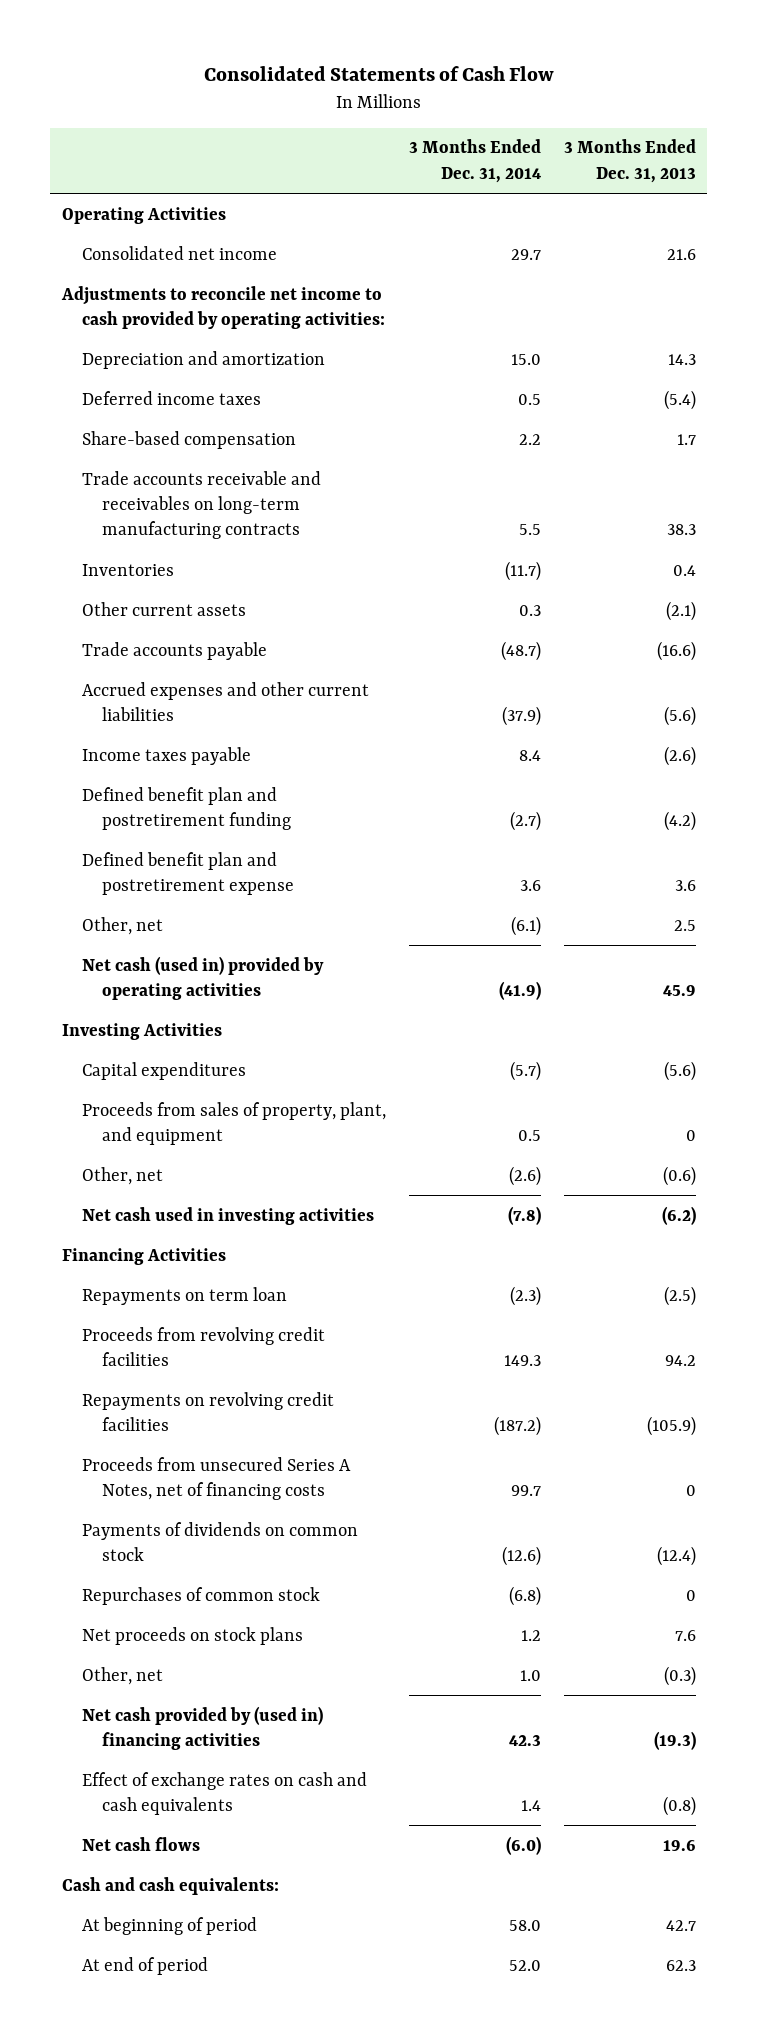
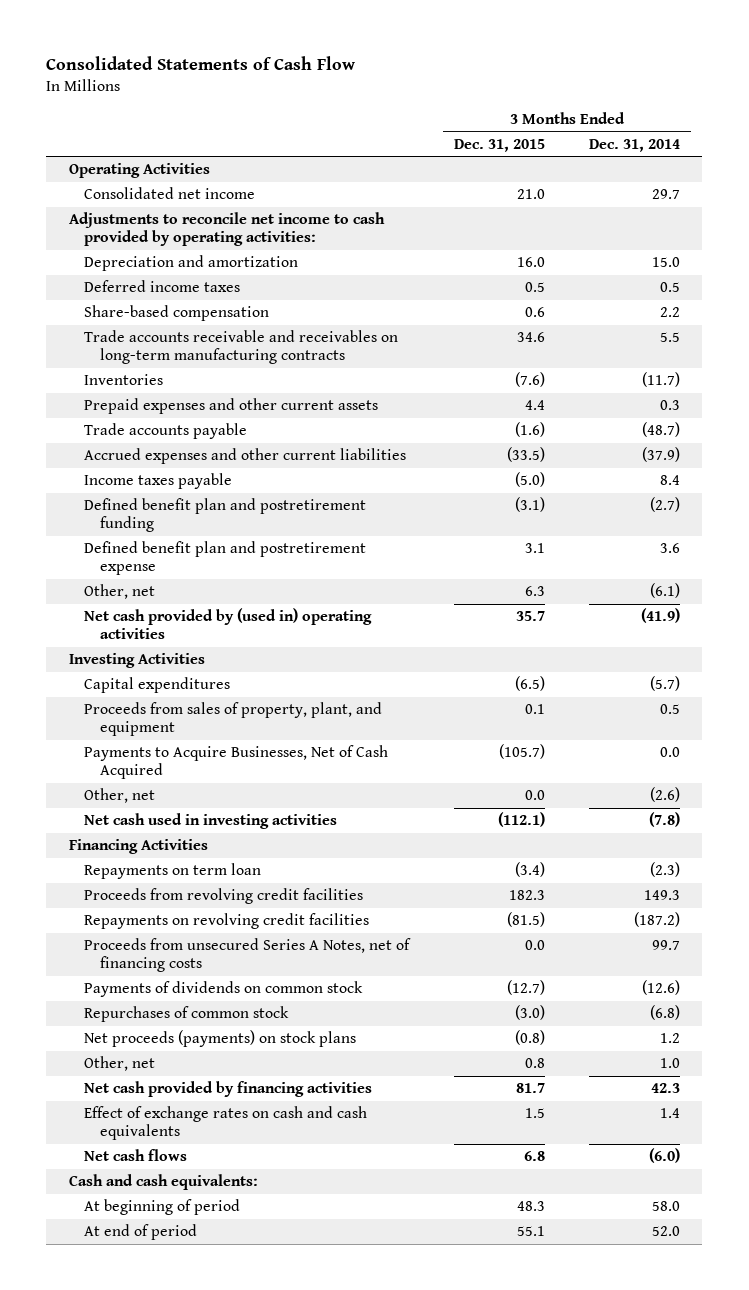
- | 3 Months Ended Dec. 31, 2014 | 3 Months Ended Dec. 31, 2013
+ | 3 Months Ended Dec. 31, 2015 | 3 Months Ended Dec. 31, 2014
- Other current assets | 0.3 | (2.1)
+ Prepaid expenses and other current assets | 4.4 | 0.3
- Net cash (used in) provided by operating activities | (41.9) | 45.9
+ Net cash provided by (used in) operating activities | 35.7 | (41.9)
+ Payments to Acquire Businesses, Net of Cash Acquired | (105.7) | 0.0
- Net proceeds on stock plans | 1.2 | 7.6
+ Net proceeds (payments) on stock plans | (0.8) | 1.2
- Net cash provided by (used in) financing activities | 42.3 | (19.3)
+ Net cash provided by financing activities | 81.7 | 42.3

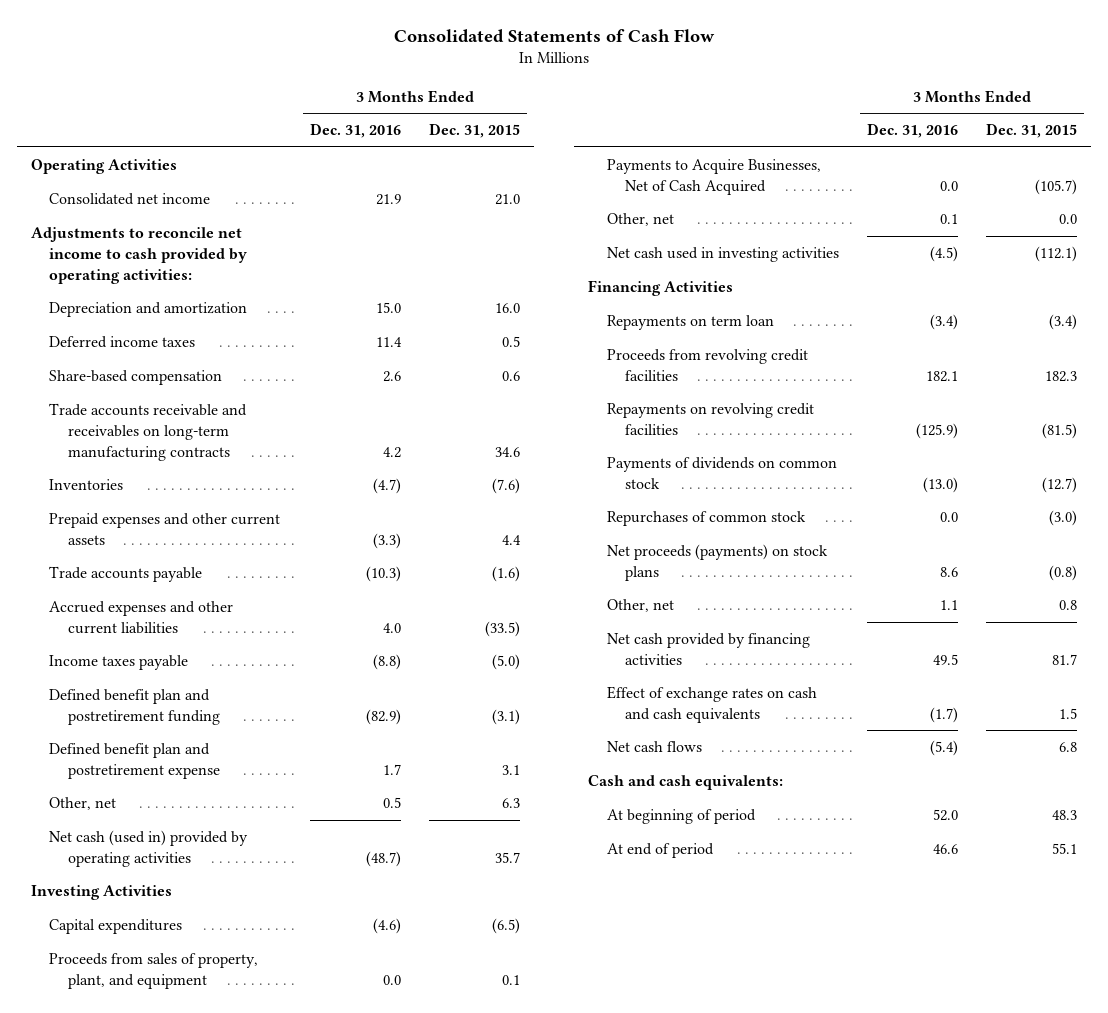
- | 3 Months Ended Dec. 31, 2015 | 3 Months Ended Dec. 31, 2014
+ | 3 Months Ended Dec. 31, 2016 | 3 Months Ended Dec. 31, 2015
- Net cash provided by (used in) operating activities | 35.7 | (41.9)
+ Net cash (used in) provided by operating activities | (48.7) | 35.7
- Proceeds from unsecured Series A Notes, net of financing costs | 0.0 | 99.7

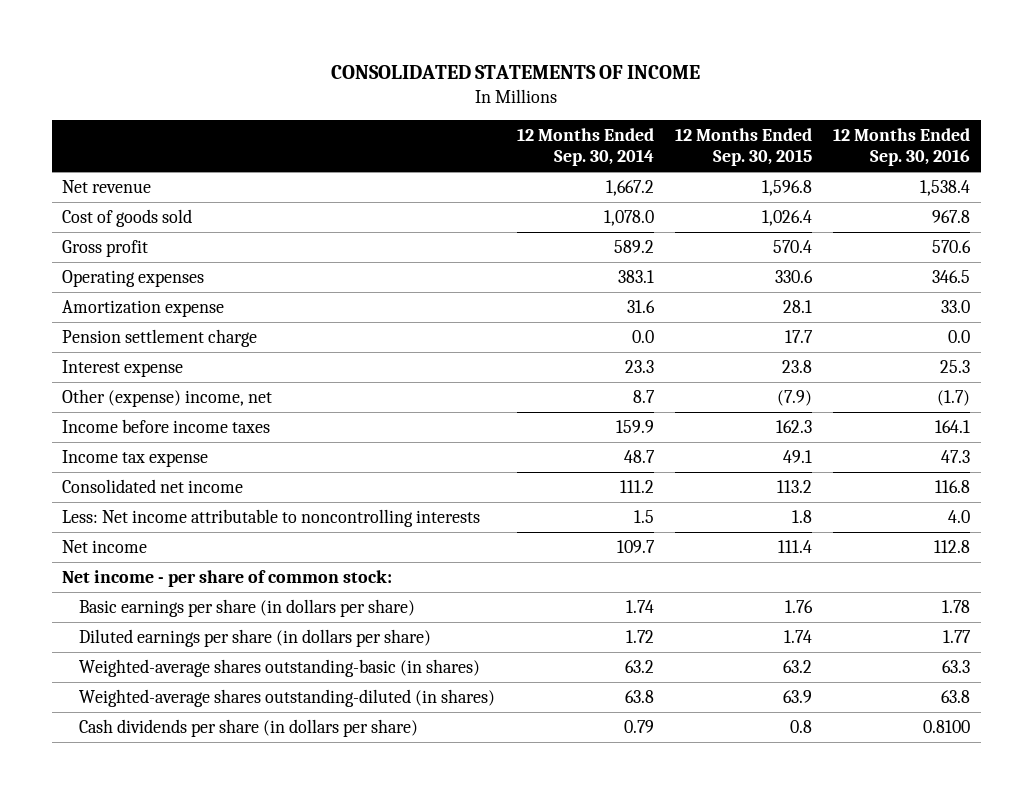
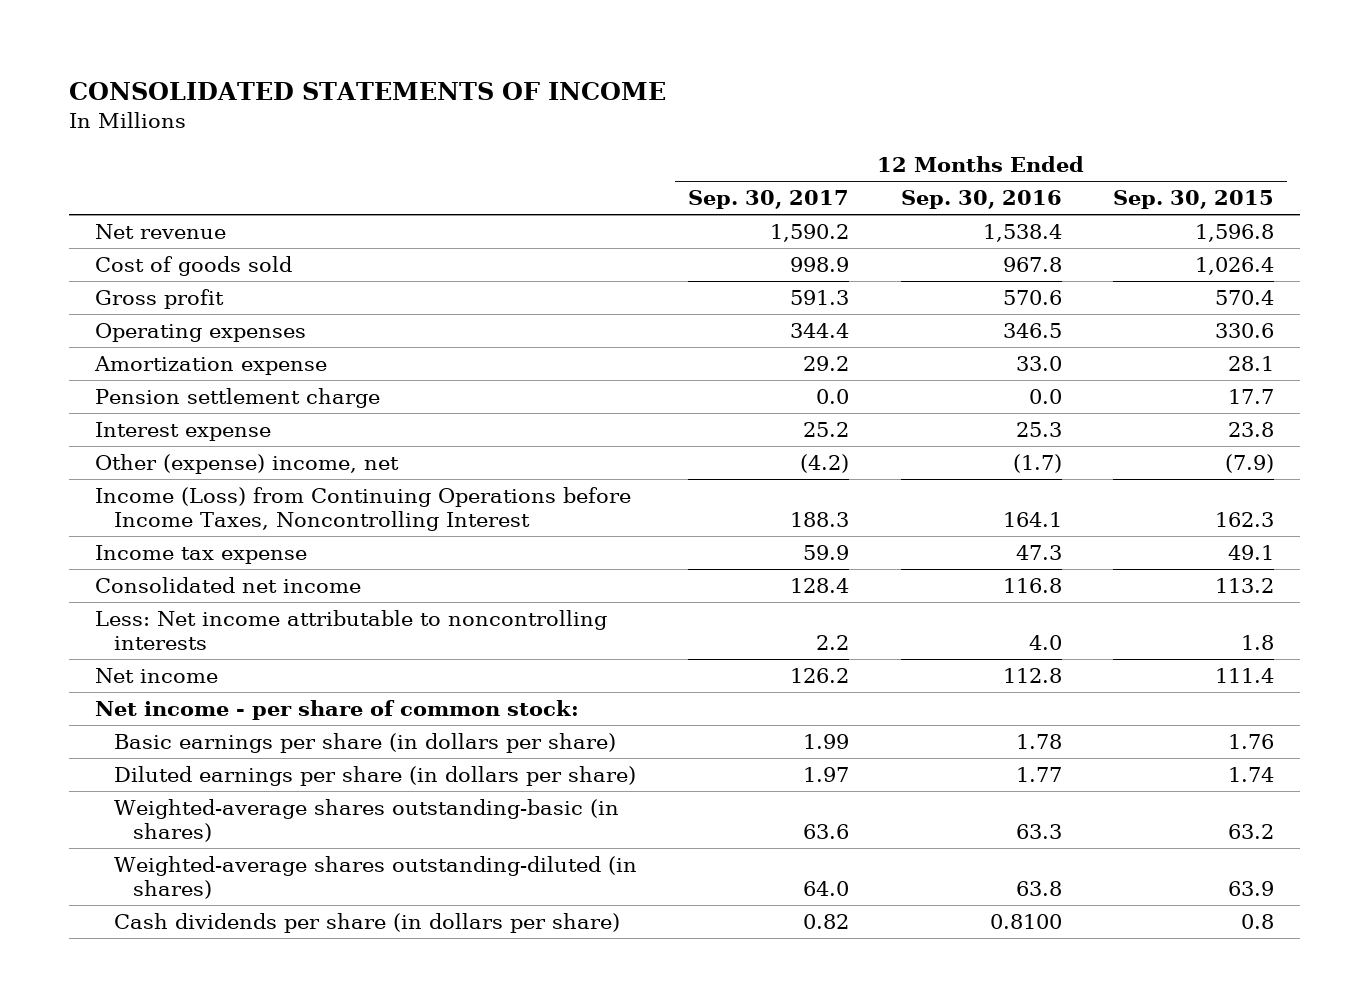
- | 12 Months Ended Sep. 30, 2014 | 12 Months Ended Sep. 30, 2015 | 12 Months Ended Sep. 30, 2016
+ | 12 Months Ended Sep. 30, 2017 | 12 Months Ended Sep. 30, 2016 | 12 Months Ended Sep. 30, 2015
- Income before income taxes | 159.9 | 162.3 | 164.1
+ Income (Loss) from Continuing Operations before Income Taxes, Noncontrolling Interest | 188.3 | 164.1 | 162.3

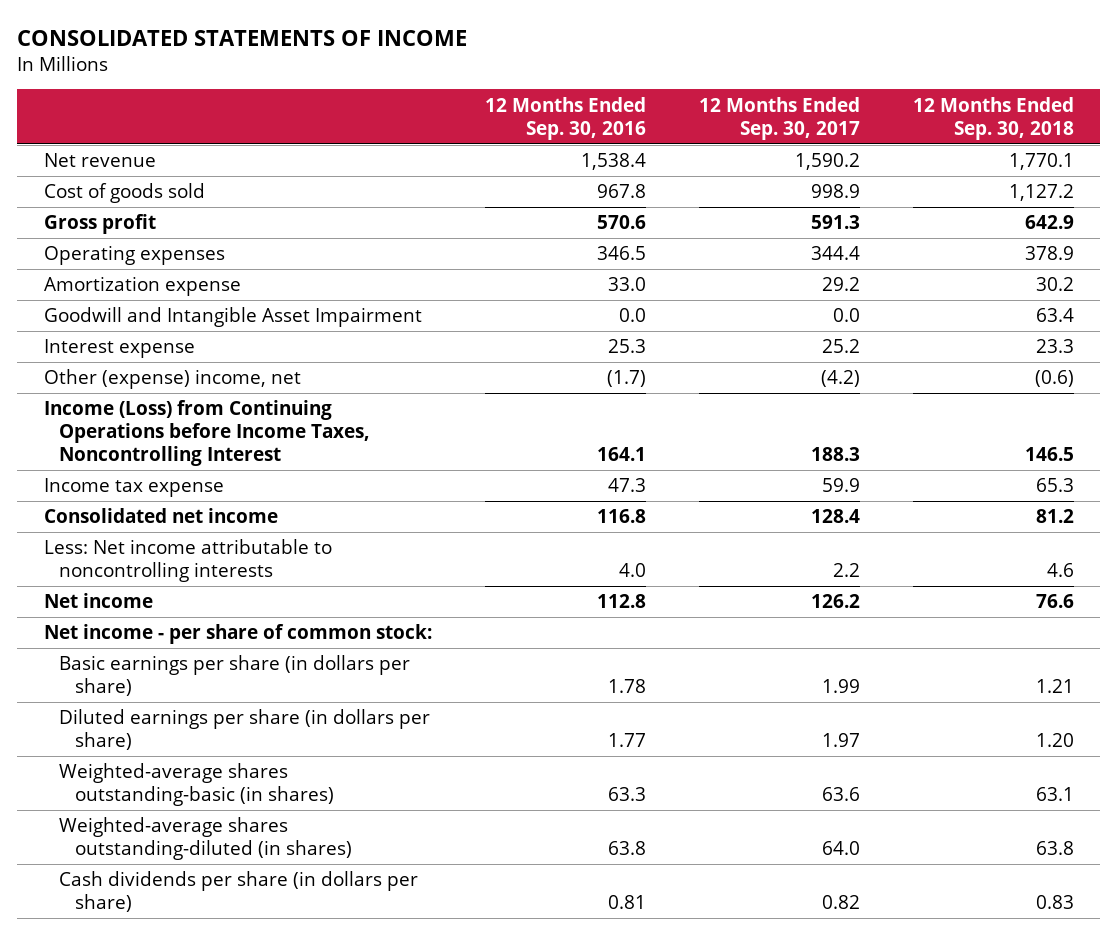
- | 12 Months Ended Sep. 30, 2017 | 12 Months Ended Sep. 30, 2016 | 12 Months Ended Sep. 30, 2015
+ | 12 Months Ended Sep. 30, 2016 | 12 Months Ended Sep. 30, 2017 | 12 Months Ended Sep. 30, 2018
- Pension settlement charge | 0.0 | 0.0 | 17.7
+ Goodwill and Intangible Asset Impairment | 0.0 | 0.0 | 63.4
- Cash dividends per share (in dollars per share) | 0.82 | 0.8100 | 0.8
+ Cash dividends per share (in dollars per share) | 0.81 | 0.82 | 0.83

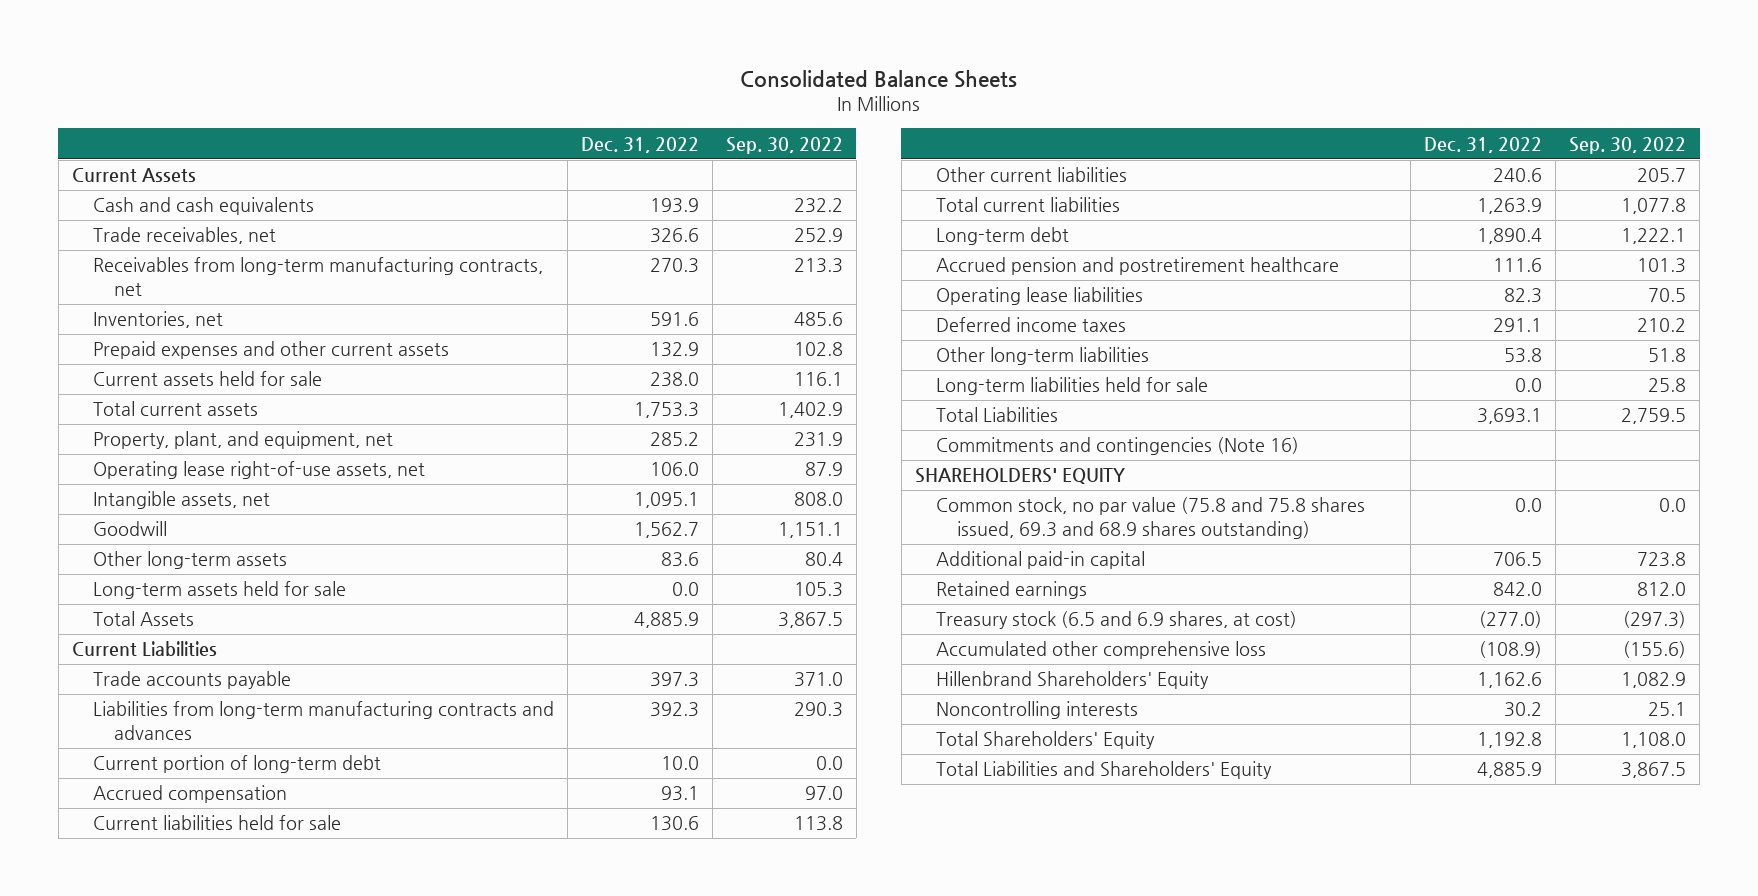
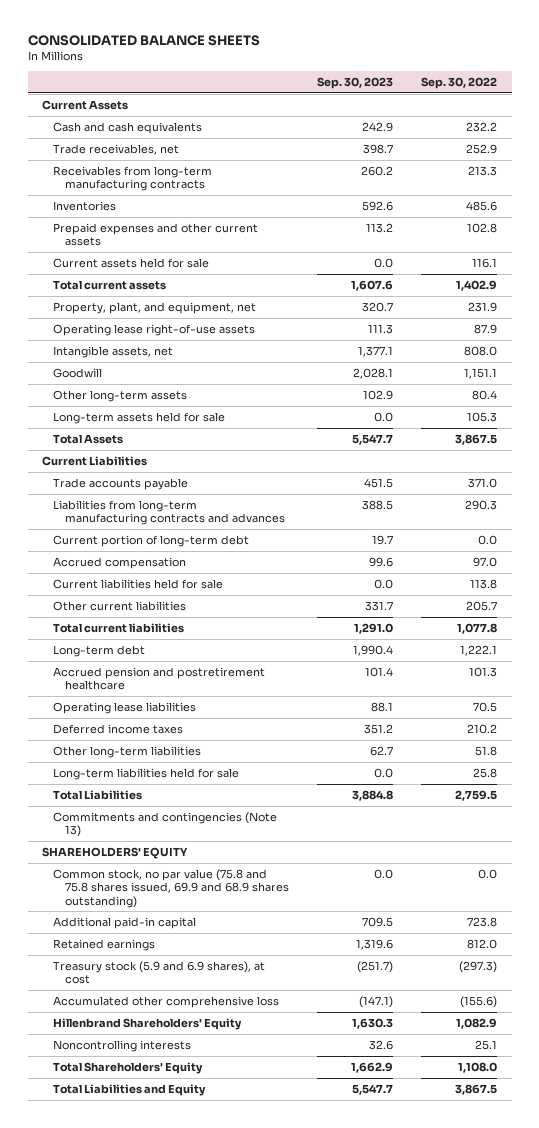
- Consolidated Balance Sheets
+ CONSOLIDATED BALANCE SHEETS
- | Dec. 31, 2022 | Sep. 30, 2022
+ | Sep. 30, 2023 | Sep. 30, 2022
- Receivables from long-term manufacturing contracts, net | 270.3 | 213.3
- Inventories, net | 591.6 | 485.6
+ Receivables from long-term manufacturing contracts | 260.2 | 213.3
+ Inventories | 592.6 | 485.6
- Operating lease right-of-use assets, net | 106.0 | 87.9
+ Operating lease right-of-use assets | 111.3 | 87.9
- Commitments and contingencies (Note 16)
+ Commitments and contingencies (Note 13)
- Common stock, no par value (75.8 and 75.8 shares issued, 69.3 and 68.9 shares outstanding) | 0.0 | 0.0
+ Common stock, no par value (75.8 and 75.8 shares issued, 69.9 and 68.9 shares outstanding) | 0.0 | 0.0
- Treasury stock (6.5 and 6.9 shares, at cost) | (277.0) | (297.3)
+ Treasury stock (5.9 and 6.9 shares), at cost | (251.7) | (297.3)
- Total Liabilities and Shareholders' Equity | 4,885.9 | 3,867.5
+ Total Liabilities and Equity | 5,547.7 | 3,867.5

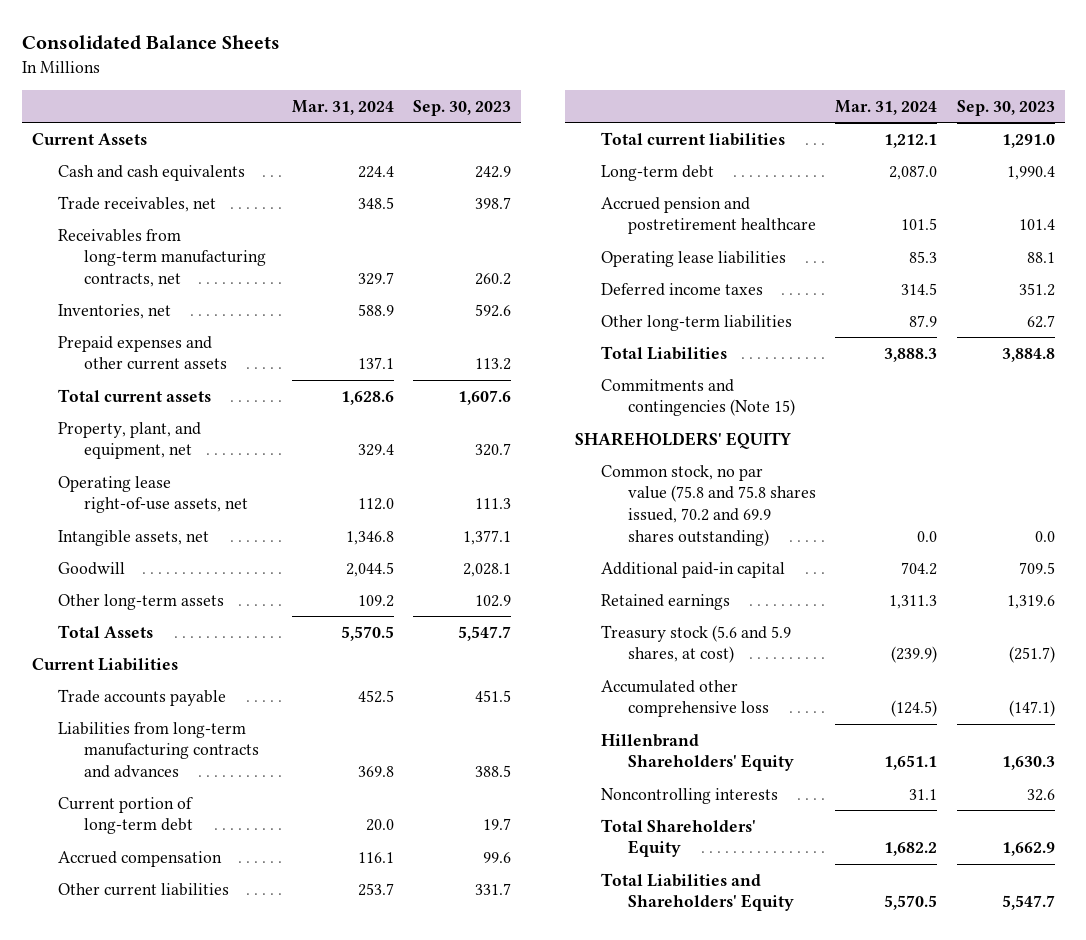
- CONSOLIDATED BALANCE SHEETS
+ Consolidated Balance Sheets
- | Sep. 30, 2023 | Sep. 30, 2022
+ | Mar. 31, 2024 | Sep. 30, 2023
- Receivables from long-term manufacturing contracts | 260.2 | 213.3
- Inventories | 592.6 | 485.6
+ Receivables from long-term manufacturing contracts, net | 329.7 | 260.2
+ Inventories, net | 588.9 | 592.6
- Current assets held for sale | 0.0 | 116.1
- Operating lease right-of-use assets | 111.3 | 87.9
+ Operating lease right-of-use assets, net | 112.0 | 111.3
- Long-term assets held for sale | 0.0 | 105.3
- Current liabilities held for sale | 0.0 | 113.8
- Long-term liabilities held for sale | 0.0 | 25.8
- Commitments and contingencies (Note 13)
+ Commitments and contingencies (Note 15)
- Common stock, no par value (75.8 and 75.8 shares issued, 69.9 and 68.9 shares outstanding) | 0.0 | 0.0
+ Common stock, no par value (75.8 and 75.8 shares issued, 70.2 and 69.9 shares outstanding) | 0.0 | 0.0
- Treasury stock (5.9 and 6.9 shares), at cost | (251.7) | (297.3)
+ Treasury stock (5.6 and 5.9 shares, at cost) | (239.9) | (251.7)
- Total Liabilities and Equity | 5,547.7 | 3,867.5
+ Total Liabilities and Shareholders' Equity | 5,570.5 | 5,547.7

